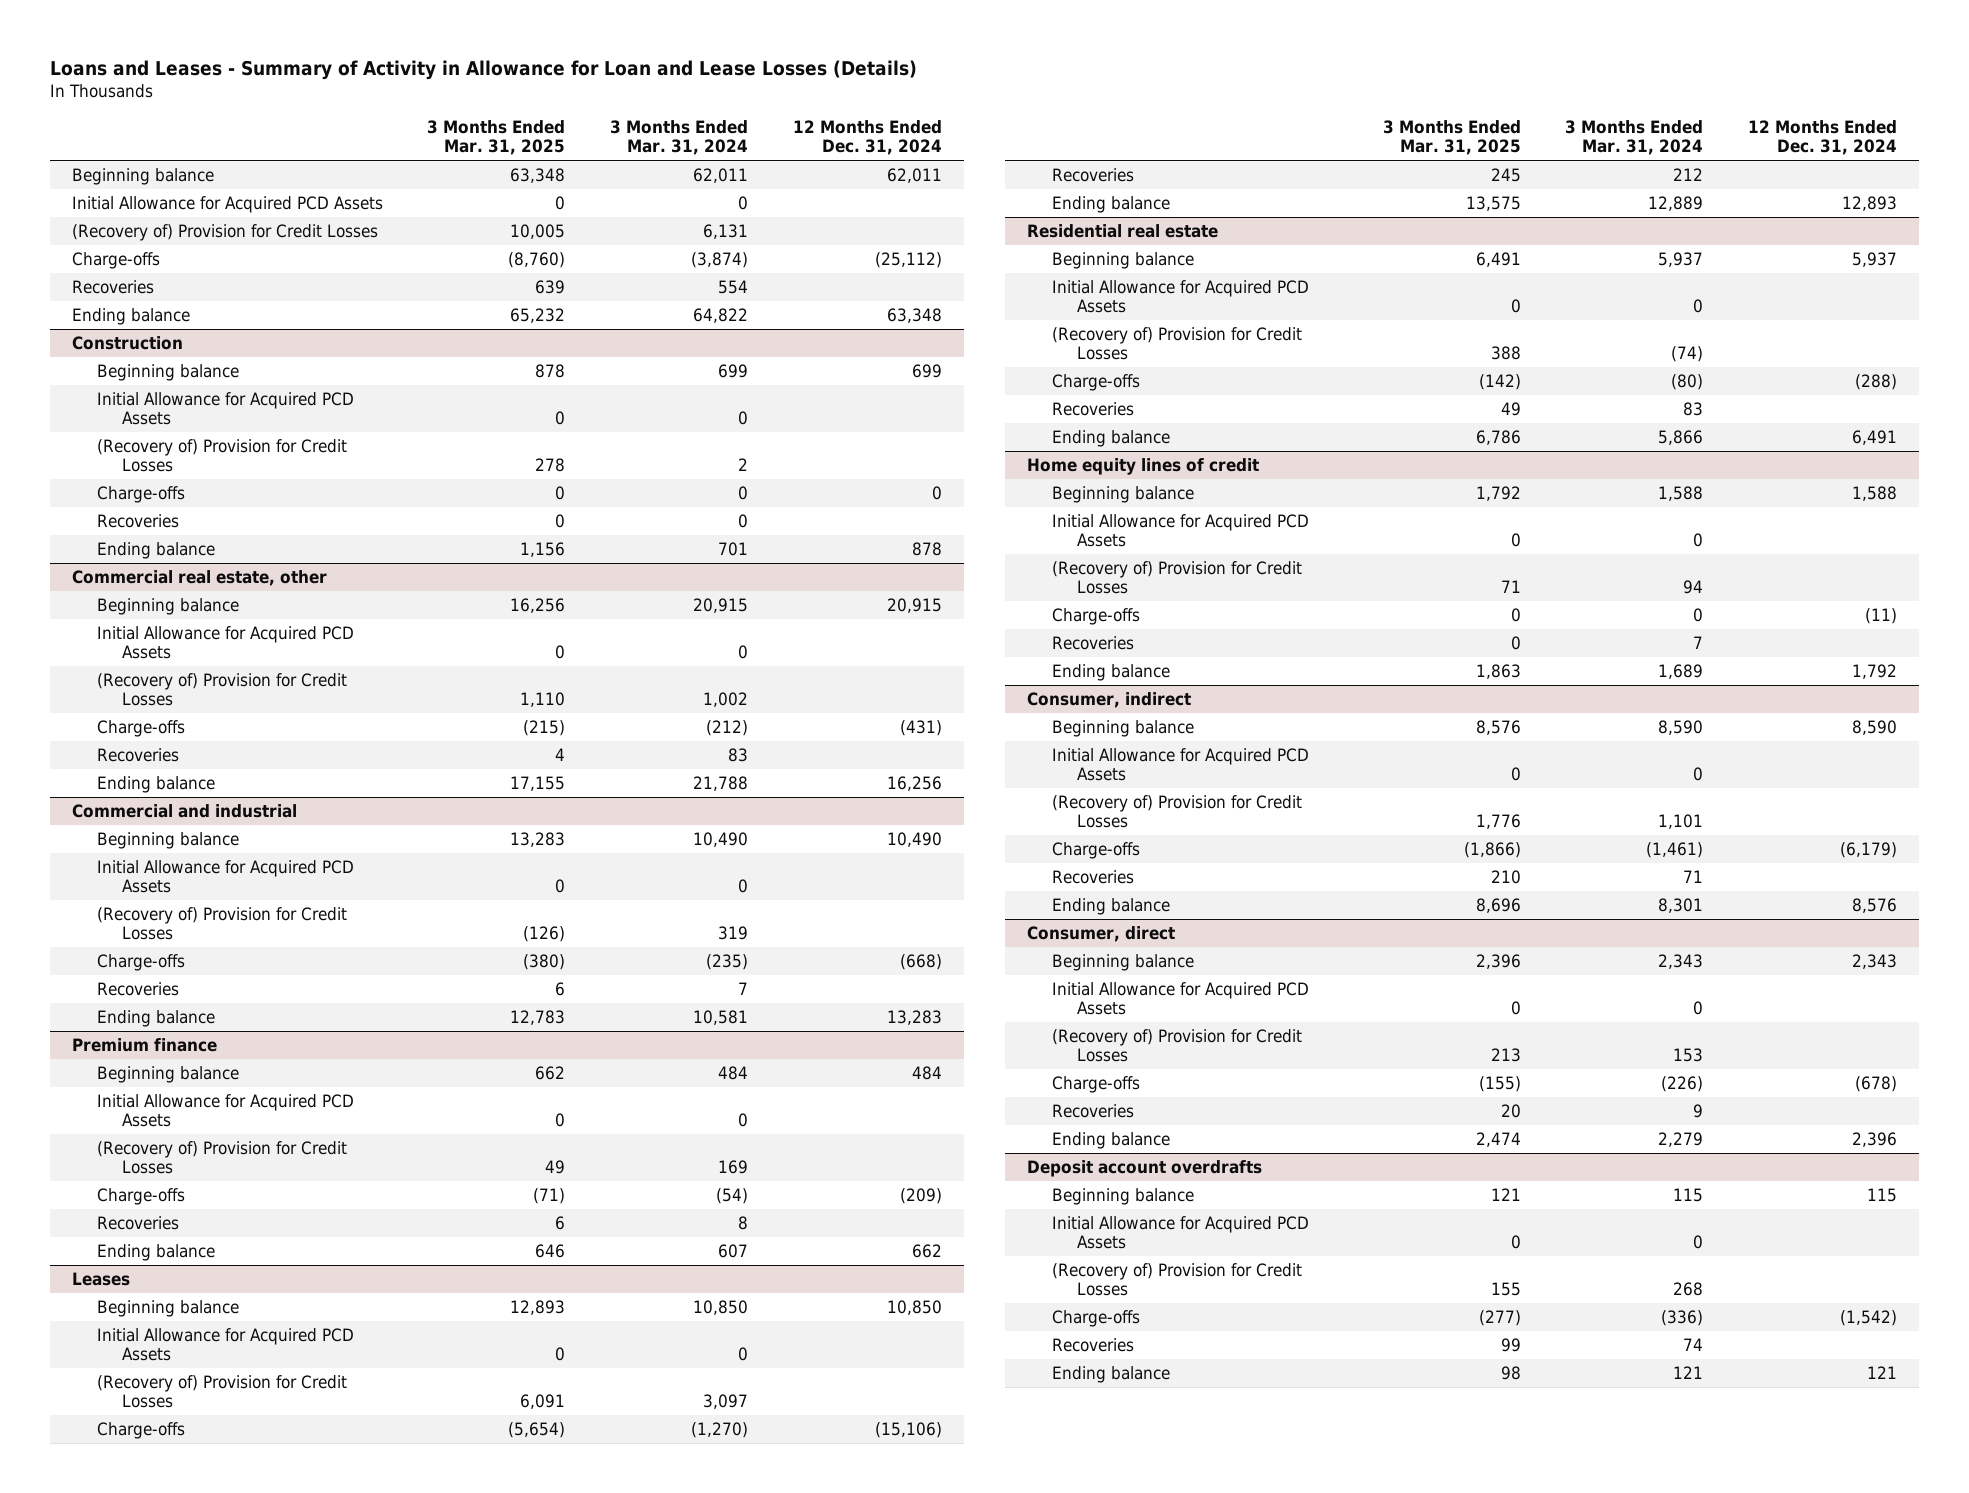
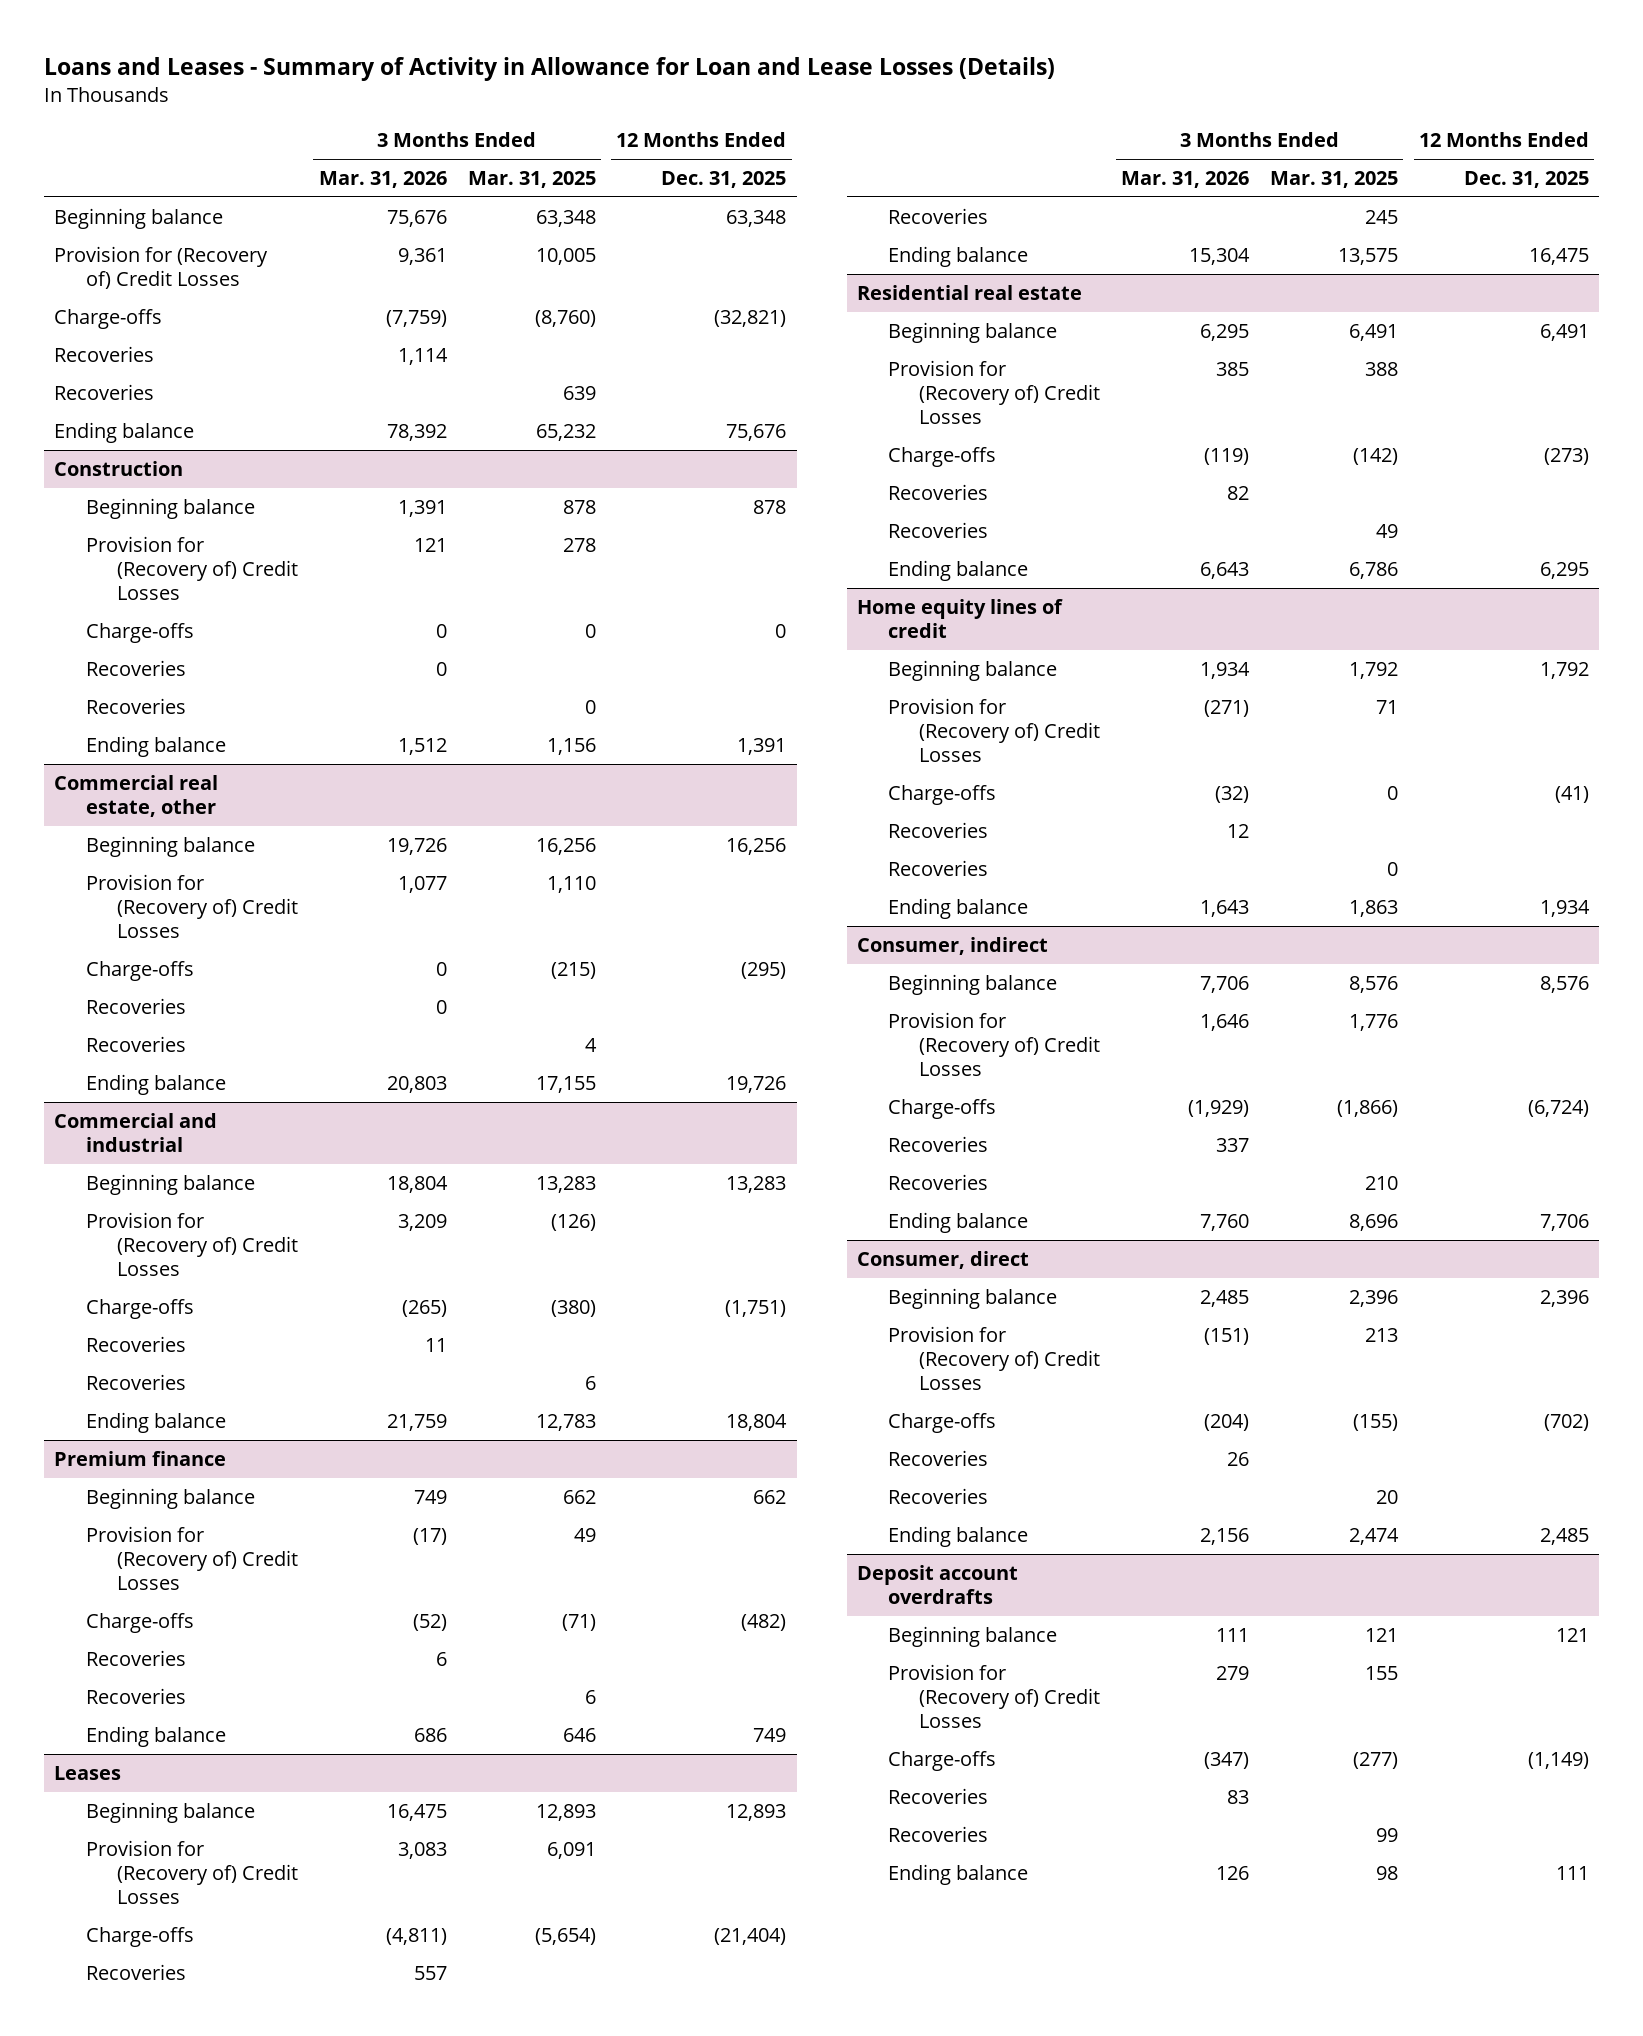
- | 3 Months Ended Mar. 31, 2025 | 3 Months Ended Mar. 31, 2024 | 12 Months Ended Dec. 31, 2024
+ | 3 Months Ended Mar. 31, 2026 | 3 Months Ended Mar. 31, 2025 | 12 Months Ended Dec. 31, 2025
- Initial Allowance for Acquired PCD Assets | 0 | 0 |
- (Recovery of) Provision for Credit Losses | 10,005 | 6,131 |
+ Provision for (Recovery of) Credit Losses | 9,361 | 10,005 |
+ Recoveries | 1,114 | |
@ Construction
- Initial Allowance for Acquired PCD Assets | 0 | 0 |
- (Recovery of) Provision for Credit Losses | 278 | 2 |
+ Provision for (Recovery of) Credit Losses | 121 | 278 |
+ Recoveries | 0 | |
@ Commercial real estate, other
- Initial Allowance for Acquired PCD Assets | 0 | 0 |
- (Recovery of) Provision for Credit Losses | 1,110 | 1,002 |
+ Provision for (Recovery of) Credit Losses | 1,077 | 1,110 |
+ Recoveries | 0 | |
@ Commercial and industrial
- Initial Allowance for Acquired PCD Assets | 0 | 0 |
- (Recovery of) Provision for Credit Losses | (126) | 319 |
+ Provision for (Recovery of) Credit Losses | 3,209 | (126) |
+ Recoveries | 11 | |
@ Premium finance
- Initial Allowance for Acquired PCD Assets | 0 | 0 |
- (Recovery of) Provision for Credit Losses | 49 | 169 |
+ Provision for (Recovery of) Credit Losses | (17) | 49 |
+ Recoveries | 6 | |
@ Leases
- Initial Allowance for Acquired PCD Assets | 0 | 0 |
- (Recovery of) Provision for Credit Losses | 6,091 | 3,097 |
+ Provision for (Recovery of) Credit Losses | 3,083 | 6,091 |
+ Recoveries | 557 | |
@ Residential real estate
- Initial Allowance for Acquired PCD Assets | 0 | 0 |
- (Recovery of) Provision for Credit Losses | 388 | (74) |
+ Provision for (Recovery of) Credit Losses | 385 | 388 |
+ Recoveries | 82 | |
@ Home equity lines of credit
- Initial Allowance for Acquired PCD Assets | 0 | 0 |
- (Recovery of) Provision for Credit Losses | 71 | 94 |
+ Provision for (Recovery of) Credit Losses | (271) | 71 |
+ Recoveries | 12 | |
@ Consumer, indirect
- Initial Allowance for Acquired PCD Assets | 0 | 0 |
- (Recovery of) Provision for Credit Losses | 1,776 | 1,101 |
+ Provision for (Recovery of) Credit Losses | 1,646 | 1,776 |
+ Recoveries | 337 | |
@ Consumer, direct
- Initial Allowance for Acquired PCD Assets | 0 | 0 |
- (Recovery of) Provision for Credit Losses | 213 | 153 |
+ Provision for (Recovery of) Credit Losses | (151) | 213 |
+ Recoveries | 26 | |
@ Deposit account overdrafts
- Initial Allowance for Acquired PCD Assets | 0 | 0 |
- (Recovery of) Provision for Credit Losses | 155 | 268 |
+ Provision for (Recovery of) Credit Losses | 279 | 155 |
+ Recoveries | 83 | |

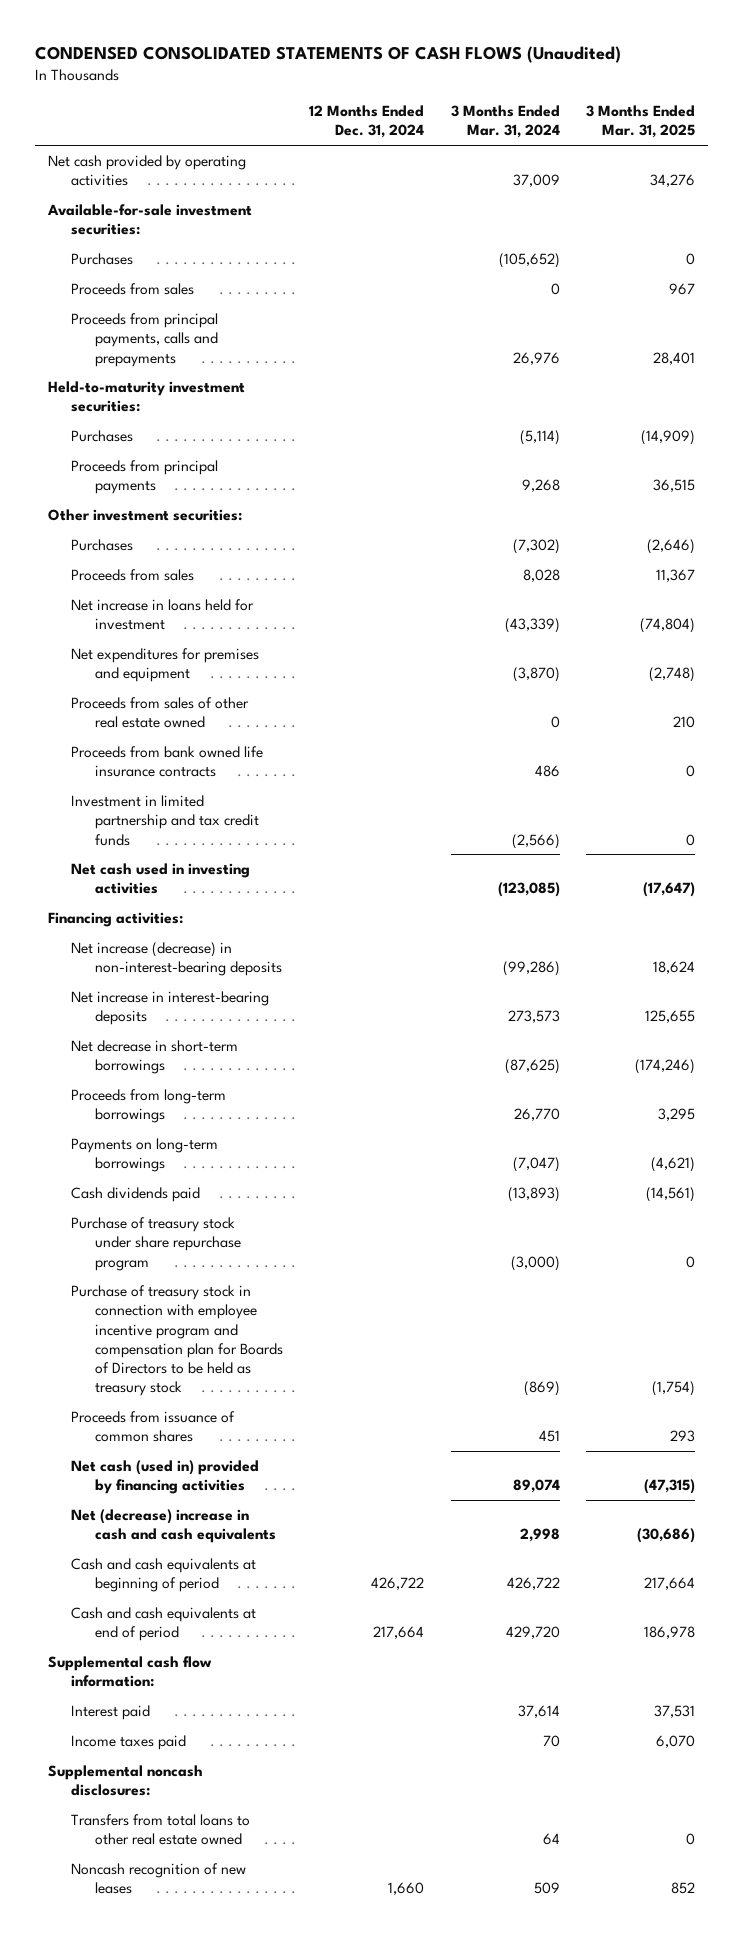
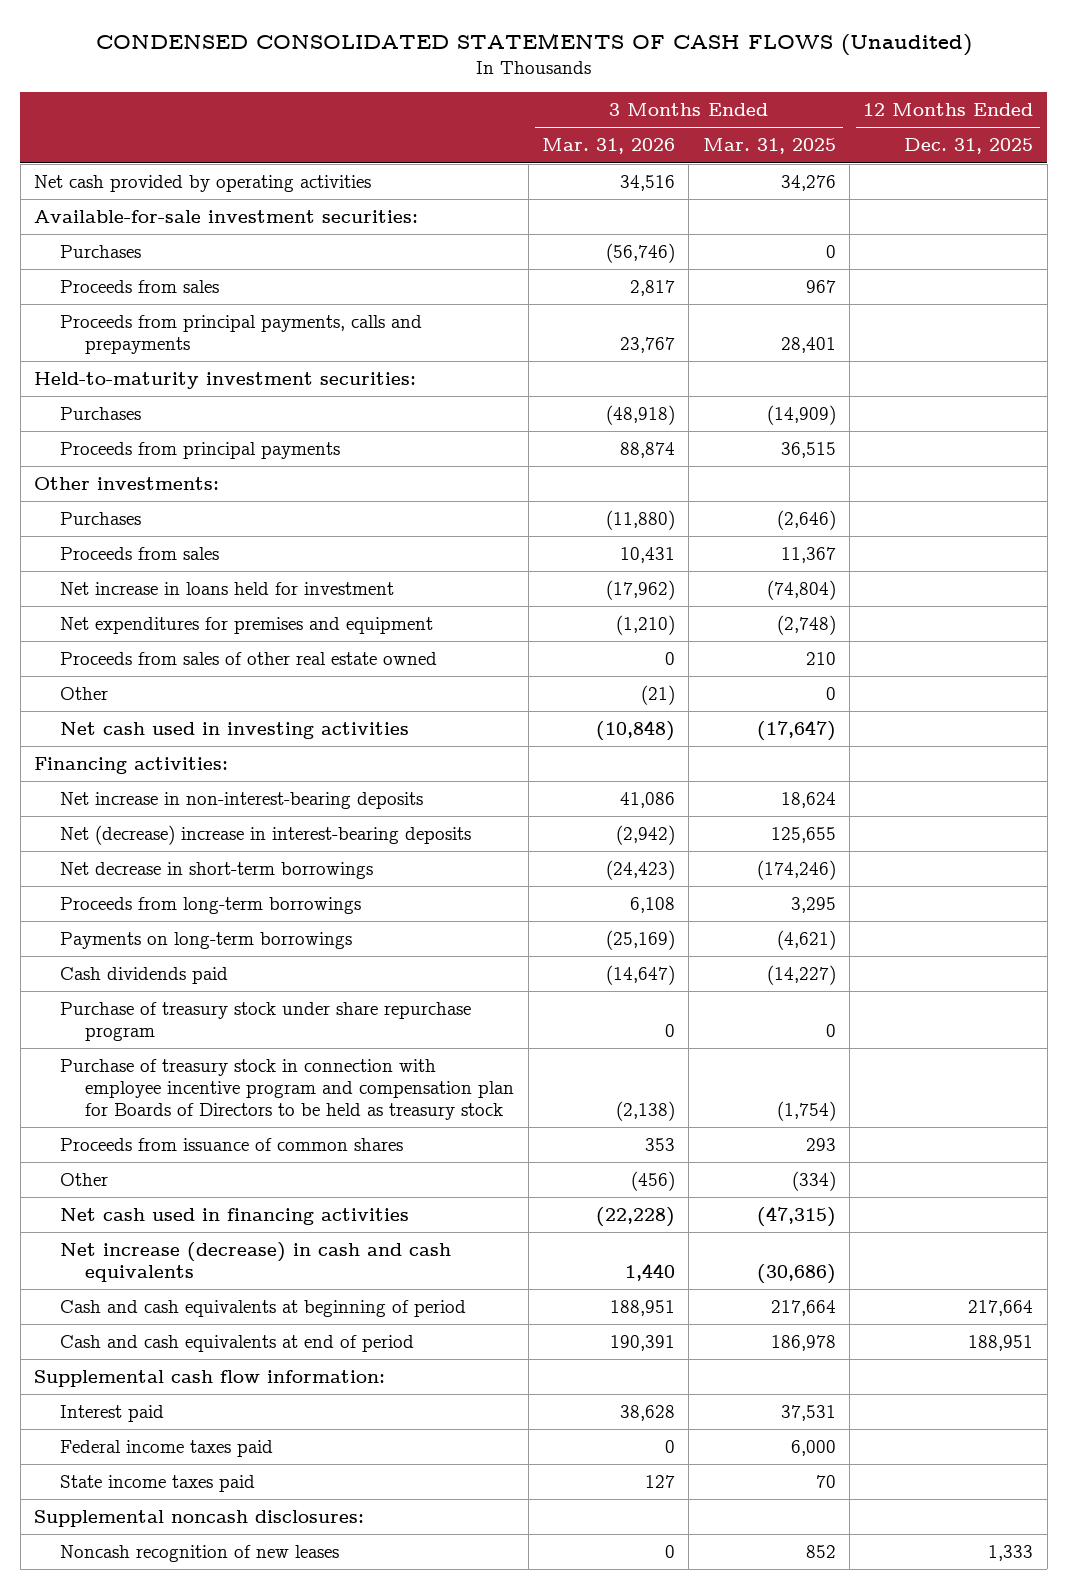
- | 12 Months Ended Dec. 31, 2024 | 3 Months Ended Mar. 31, 2024 | 3 Months Ended Mar. 31, 2025
+ | 3 Months Ended Mar. 31, 2026 | 3 Months Ended Mar. 31, 2025 | 12 Months Ended Dec. 31, 2025
- Other investment securities:
+ Other investments:
- Proceeds from bank owned life insurance contracts | | 486 | 0
- Investment in limited partnership and tax credit funds | | (2,566) | 0
+ Other | (21) | 0 |
- Net increase (decrease) in non-interest-bearing deposits | | (99,286) | 18,624
- Net increase in interest-bearing deposits | | 273,573 | 125,655
+ Net increase in non-interest-bearing deposits | 41,086 | 18,624 |
+ Net (decrease) increase in interest-bearing deposits | (2,942) | 125,655 |
- Cash dividends paid | | (13,893) | (14,561)
+ Cash dividends paid | (14,647) | (14,227) |
- Net cash (used in) provided by financing activities | | 89,074 | (47,315)
- Net (decrease) increase in cash and cash equivalents | | 2,998 | (30,686)
+ Other | (456) | (334) |
+ Net cash used in financing activities | (22,228) | (47,315) |
+ Net increase (decrease) in cash and cash equivalents | 1,440 | (30,686) |
- Income taxes paid | | 70 | 6,070
+ Federal income taxes paid | 0 | 6,000 |
+ State income taxes paid | 127 | 70 |
- Transfers from total loans to other real estate owned | | 64 | 0

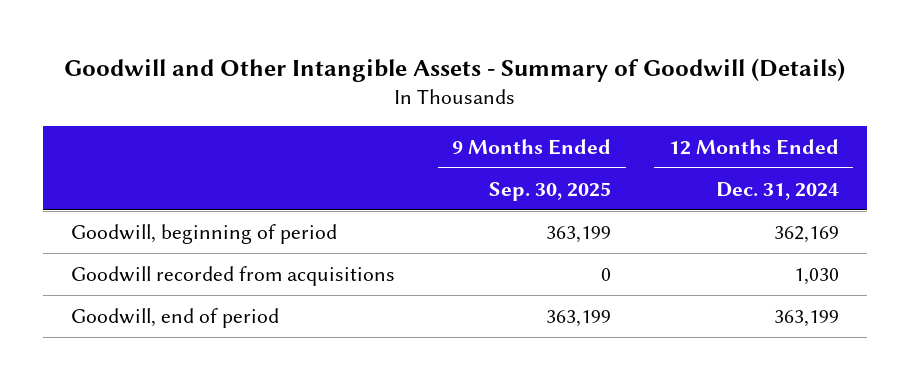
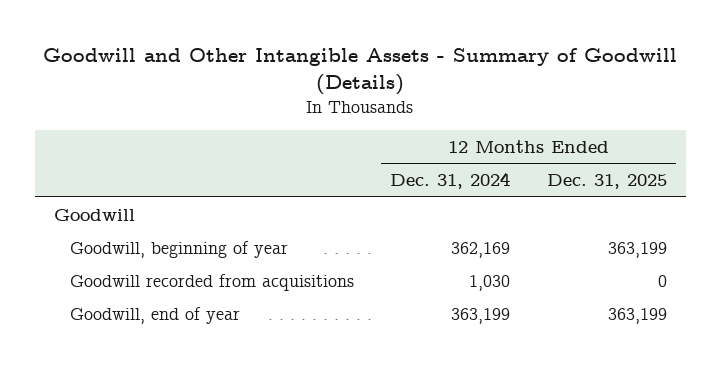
- | 9 Months Ended Sep. 30, 2025 | 12 Months Ended Dec. 31, 2024
+ | 12 Months Ended Dec. 31, 2024 | 12 Months Ended Dec. 31, 2025
- Goodwill, beginning of period | 363,199 | 362,169
+ Goodwill
+ Goodwill, beginning of year | 362,169 | 363,199
- Goodwill, end of period | 363,199 | 363,199
+ Goodwill, end of year | 363,199 | 363,199

